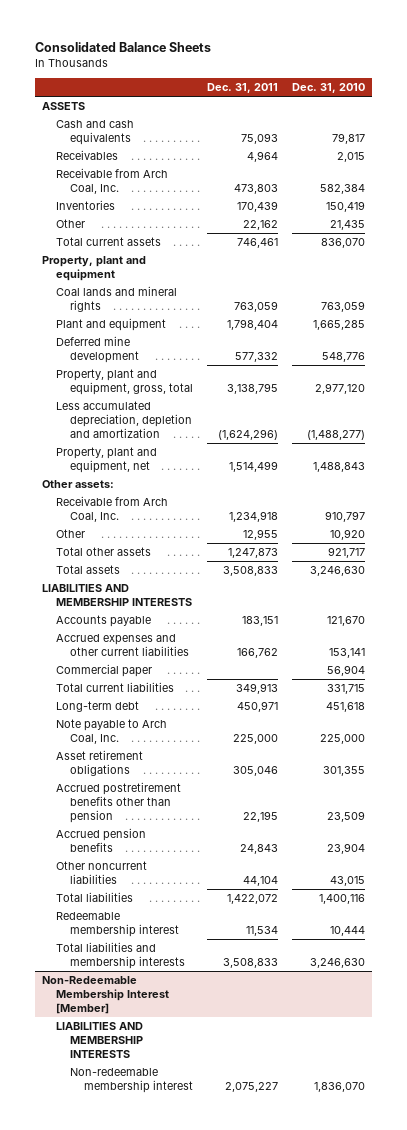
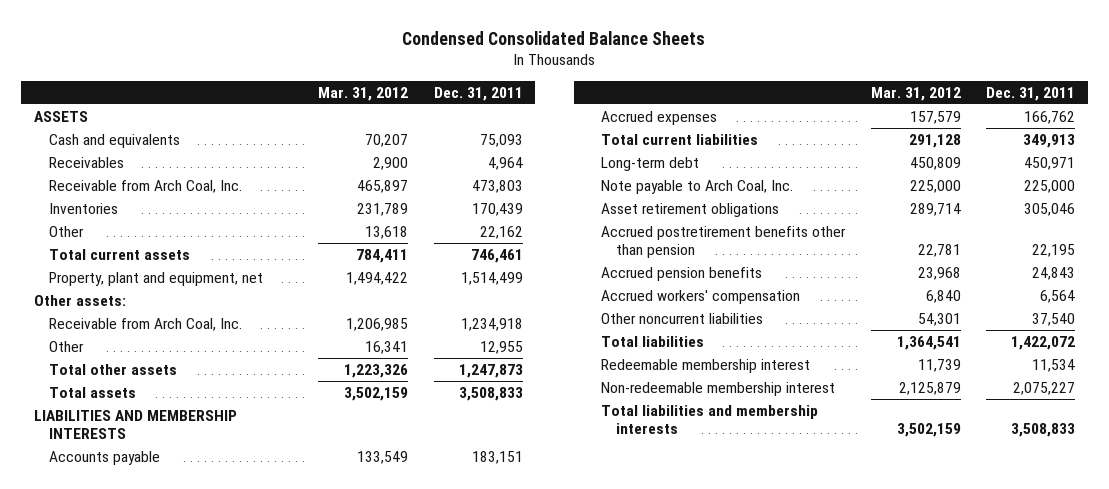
- Consolidated Balance Sheets
+ Condensed Consolidated Balance Sheets
- | Dec. 31, 2011 | Dec. 31, 2010
+ | Mar. 31, 2012 | Dec. 31, 2011
- Cash and cash equivalents | 75,093 | 79,817
+ Cash and equivalents | 70,207 | 75,093
- Property, plant and equipment
- Coal lands and mineral rights | 763,059 | 763,059
- Plant and equipment | 1,798,404 | 1,665,285
- Deferred mine development | 577,332 | 548,776
- Property, plant and equipment, gross, total | 3,138,795 | 2,977,120
- Less accumulated depreciation, depletion and amortization | (1,624,296) | (1,488,277)
- Accrued expenses and other current liabilities | 166,762 | 153,141
- Commercial paper | | 56,904
+ Accrued expenses | 157,579 | 166,762
- Other noncurrent liabilities | 44,104 | 43,015
+ Accrued workers' compensation | 6,840 | 6,564
+ Other noncurrent liabilities | 54,301 | 37,540
- Non-Redeemable Membership Interest [Member]
- LIABILITIES AND MEMBERSHIP INTERESTS
moved down: Total liabilities and membership interests | 3,502,159 | 3,508,833

